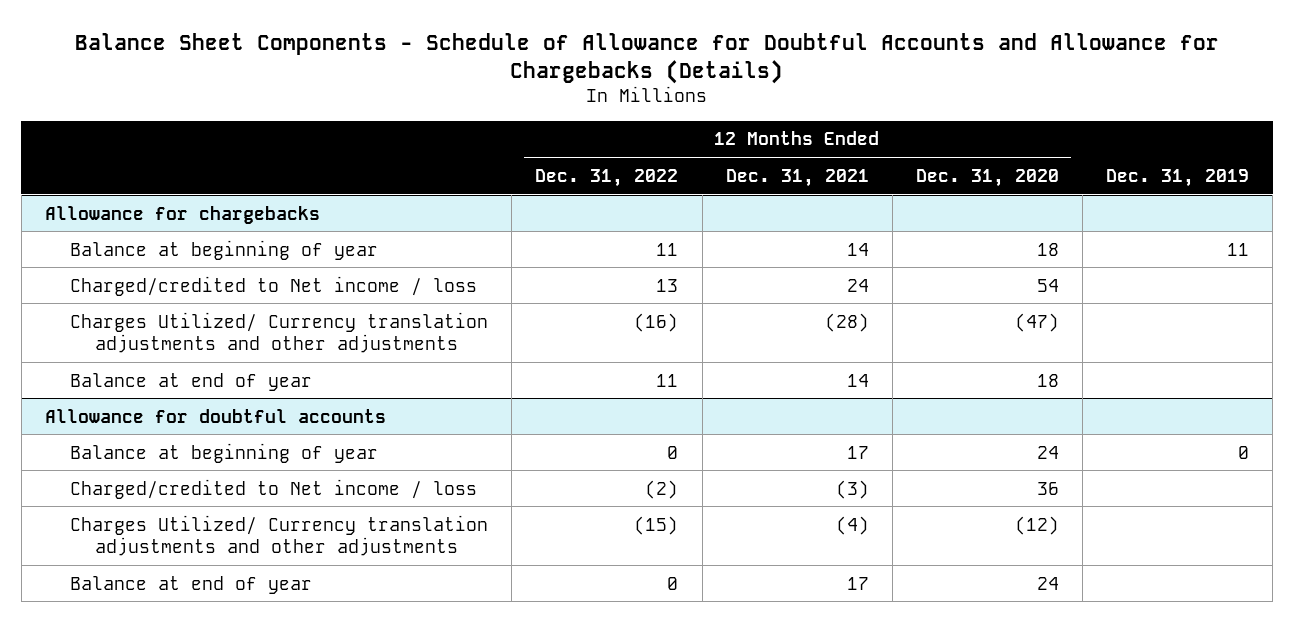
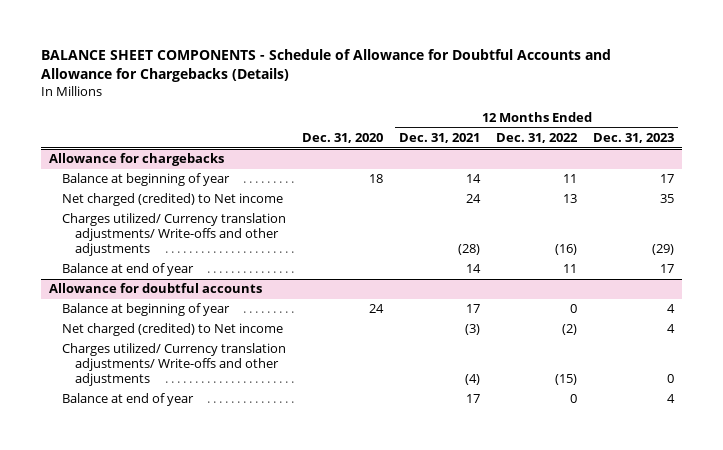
- Balance Sheet Components - Schedule of Allowance for Doubtful Accounts and Allowance for Chargebacks (Details)
+ BALANCE SHEET COMPONENTS - Schedule of Allowance for Doubtful Accounts and Allowance for Chargebacks (Details)
- | 12 Months Ended Dec. 31, 2022 | 12 Months Ended Dec. 31, 2021 | 12 Months Ended Dec. 31, 2020 | Dec. 31, 2019
+ | Dec. 31, 2020 | 12 Months Ended Dec. 31, 2021 | 12 Months Ended Dec. 31, 2022 | 12 Months Ended Dec. 31, 2023
@ Allowance for chargebacks
- Charged/credited to Net income / loss | 13 | 24 | 54 |
- Charges Utilized/ Currency translation adjustments and other adjustments | (16) | (28) | (47) |
+ Net charged (credited) to Net income | | 24 | 13 | 35
+ Charges utilized/ Currency translation adjustments/ Write-offs and other adjustments | | (28) | (16) | (29)
@ Allowance for doubtful accounts
- Charged/credited to Net income / loss | (2) | (3) | 36 |
- Charges Utilized/ Currency translation adjustments and other adjustments | (15) | (4) | (12) |
+ Net charged (credited) to Net income | | (3) | (2) | 4
+ Charges utilized/ Currency translation adjustments/ Write-offs and other adjustments | | (4) | (15) | 0

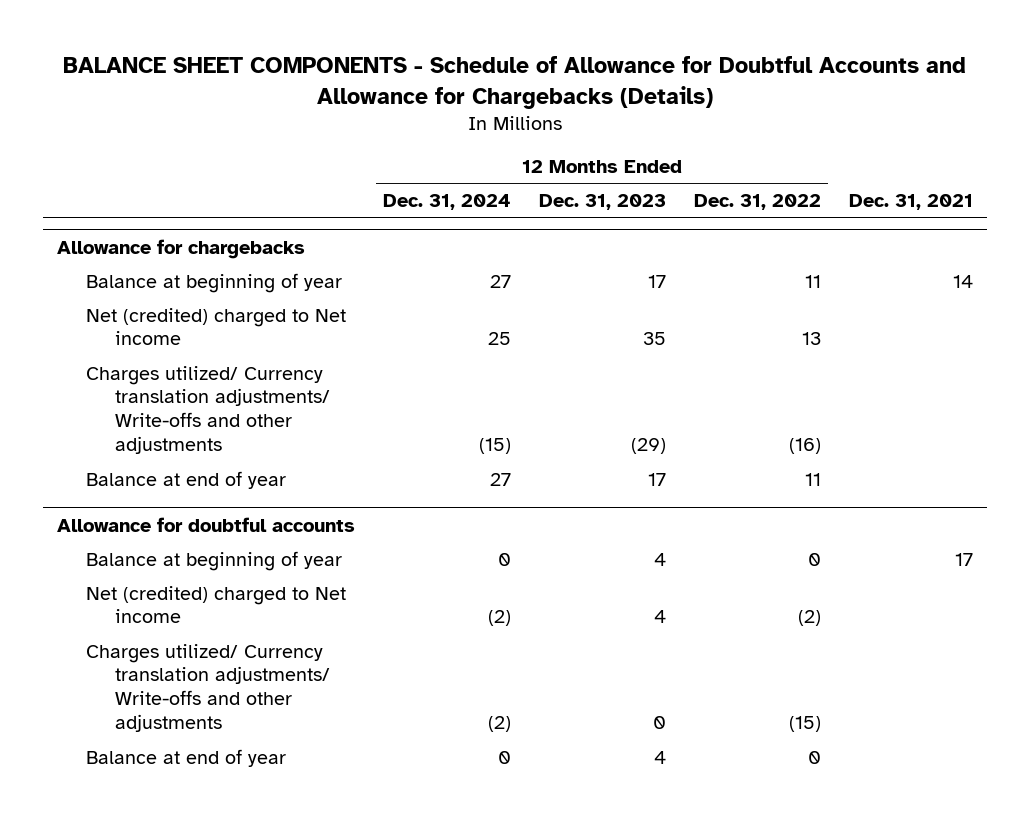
- | Dec. 31, 2020 | 12 Months Ended Dec. 31, 2021 | 12 Months Ended Dec. 31, 2022 | 12 Months Ended Dec. 31, 2023
+ | 12 Months Ended Dec. 31, 2024 | 12 Months Ended Dec. 31, 2023 | 12 Months Ended Dec. 31, 2022 | Dec. 31, 2021
@ Allowance for chargebacks
- Net charged (credited) to Net income | | 24 | 13 | 35
+ Net (credited) charged to Net income | 25 | 35 | 13 |
@ Allowance for doubtful accounts
- Net charged (credited) to Net income | | (3) | (2) | 4
+ Net (credited) charged to Net income | (2) | 4 | (2) |

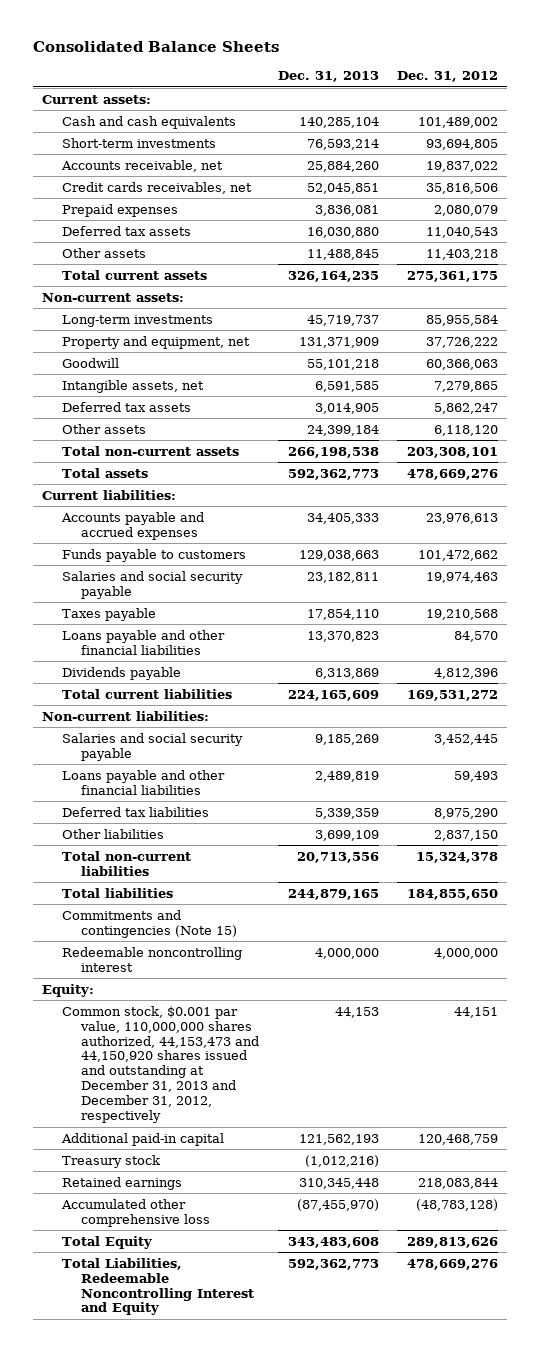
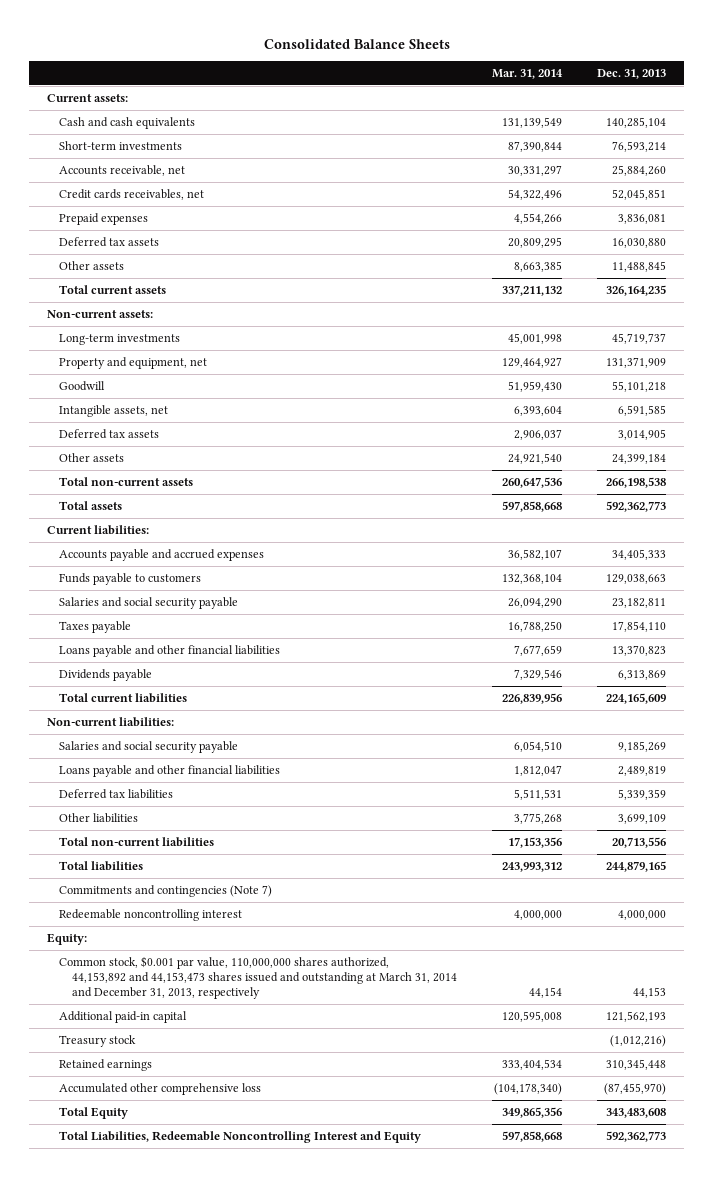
- | Dec. 31, 2013 | Dec. 31, 2012
+ | Mar. 31, 2014 | Dec. 31, 2013
- Commitments and contingencies (Note 15)
+ Commitments and contingencies (Note 7)
- Common stock, $0.001 par value, 110,000,000 shares authorized, 44,153,473 and 44,150,920 shares issued and outstanding at December 31, 2013 and December 31, 2012, respectively | 44,153 | 44,151
+ Common stock, $0.001 par value, 110,000,000 shares authorized, 44,153,892 and 44,153,473 shares issued and outstanding at March 31, 2014 and December 31, 2013, respectively | 44,154 | 44,153

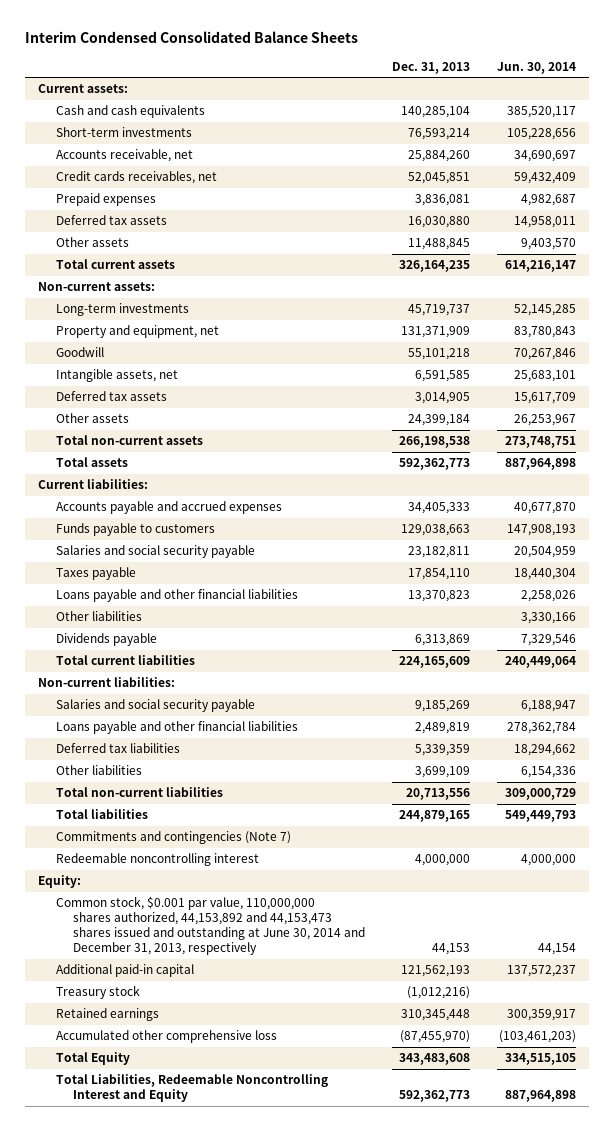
- Consolidated Balance Sheets
+ Interim Condensed Consolidated Balance Sheets
- | Mar. 31, 2014 | Dec. 31, 2013
+ | Dec. 31, 2013 | Jun. 30, 2014
+ Other liabilities | | 3,330,166
- Common stock, $0.001 par value, 110,000,000 shares authorized, 44,153,892 and 44,153,473 shares issued and outstanding at March 31, 2014 and December 31, 2013, respectively | 44,154 | 44,153
+ Common stock, $0.001 par value, 110,000,000 shares authorized, 44,153,892 and 44,153,473 shares issued and outstanding at June 30, 2014 and December 31, 2013, respectively | 44,153 | 44,154

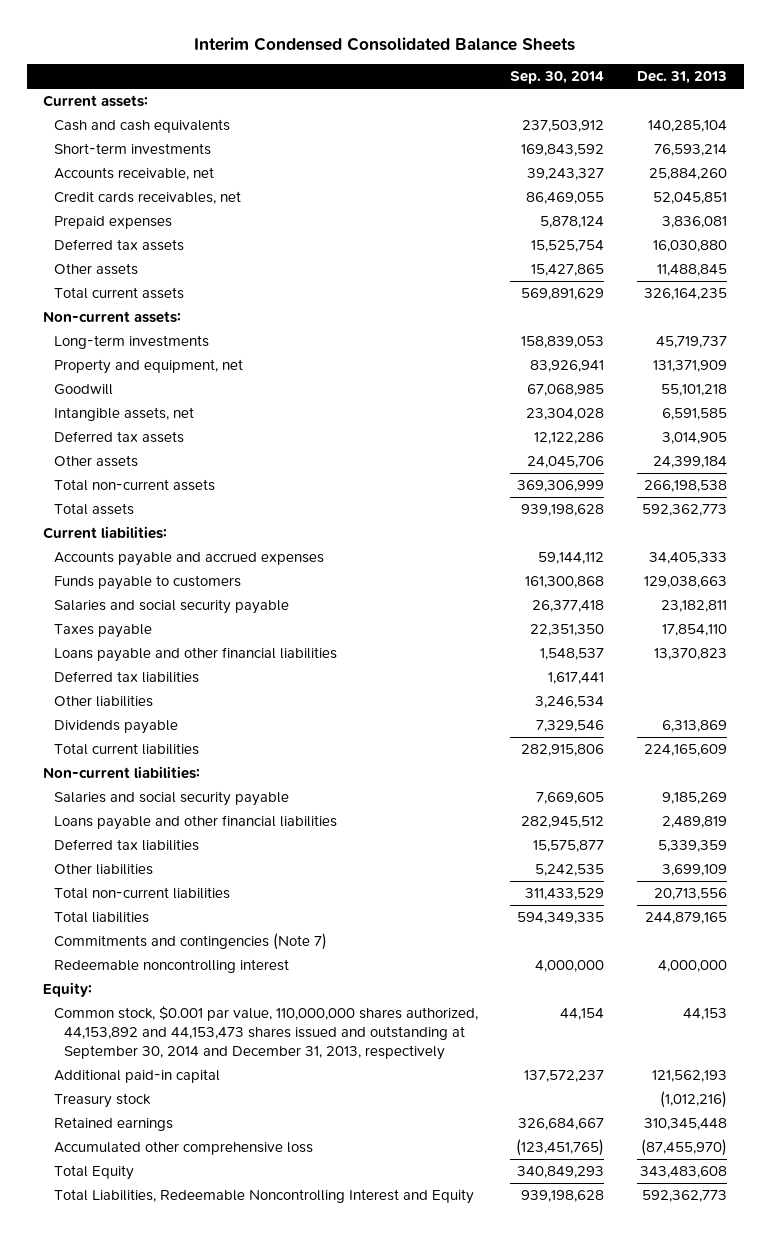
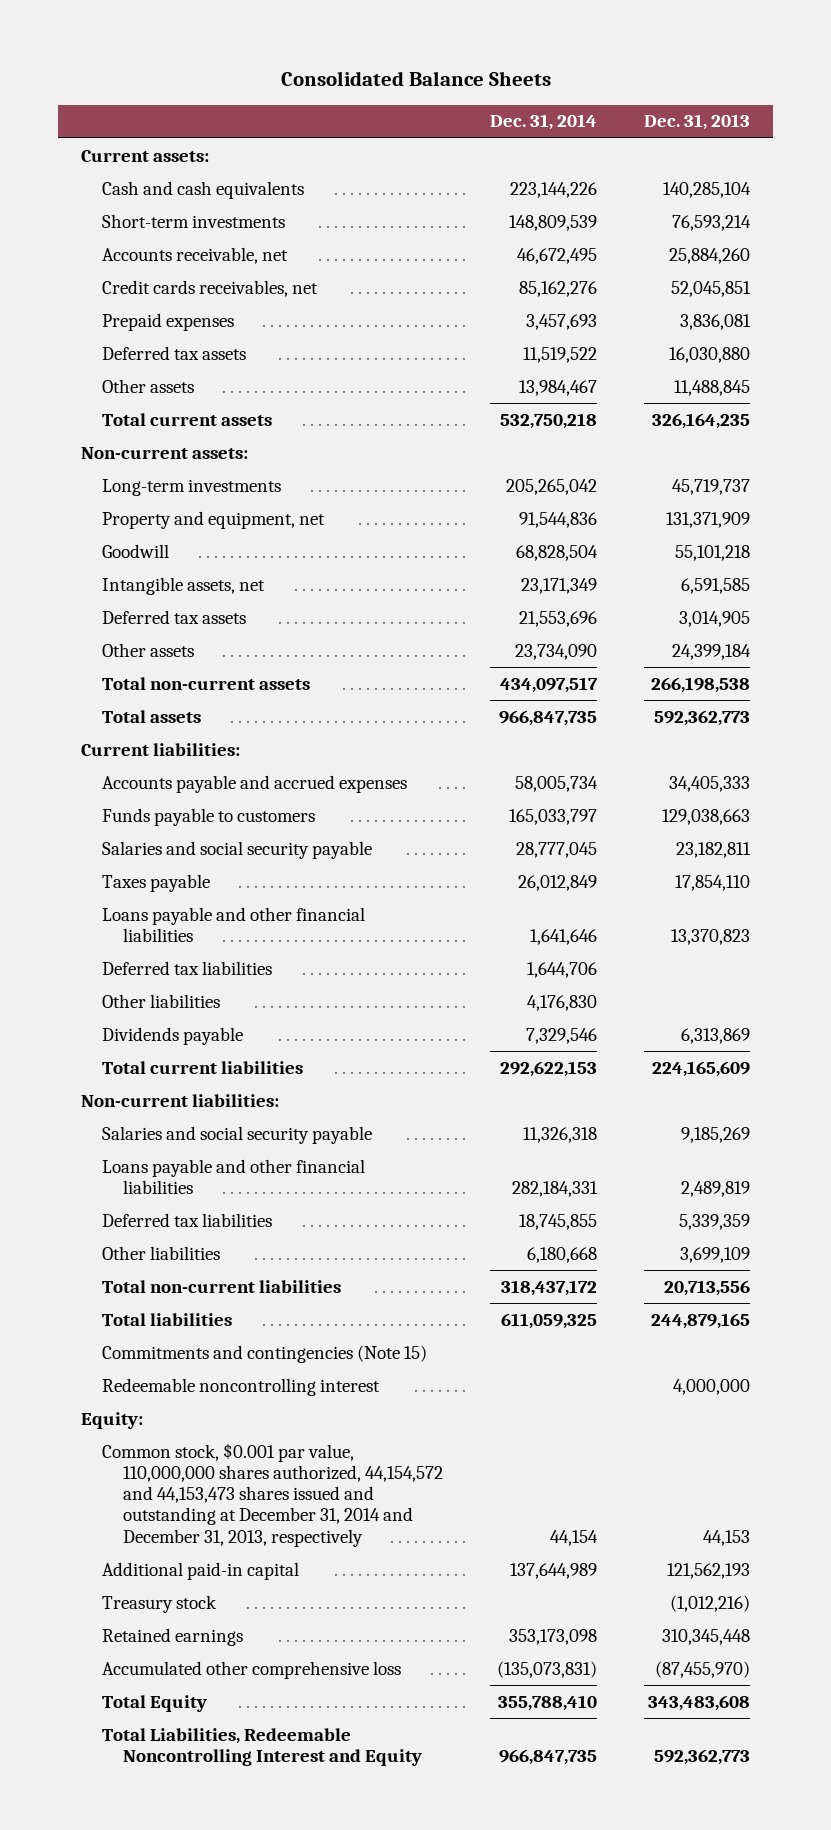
- Interim Condensed Consolidated Balance Sheets
+ Consolidated Balance Sheets
- | Sep. 30, 2014 | Dec. 31, 2013
+ | Dec. 31, 2014 | Dec. 31, 2013
- Commitments and contingencies (Note 7)
+ Commitments and contingencies (Note 15)
- Common stock, $0.001 par value, 110,000,000 shares authorized, 44,153,892 and 44,153,473 shares issued and outstanding at September 30, 2014 and December 31, 2013, respectively | 44,154 | 44,153
+ Common stock, $0.001 par value, 110,000,000 shares authorized, 44,154,572 and 44,153,473 shares issued and outstanding at December 31, 2014 and December 31, 2013, respectively | 44,154 | 44,153

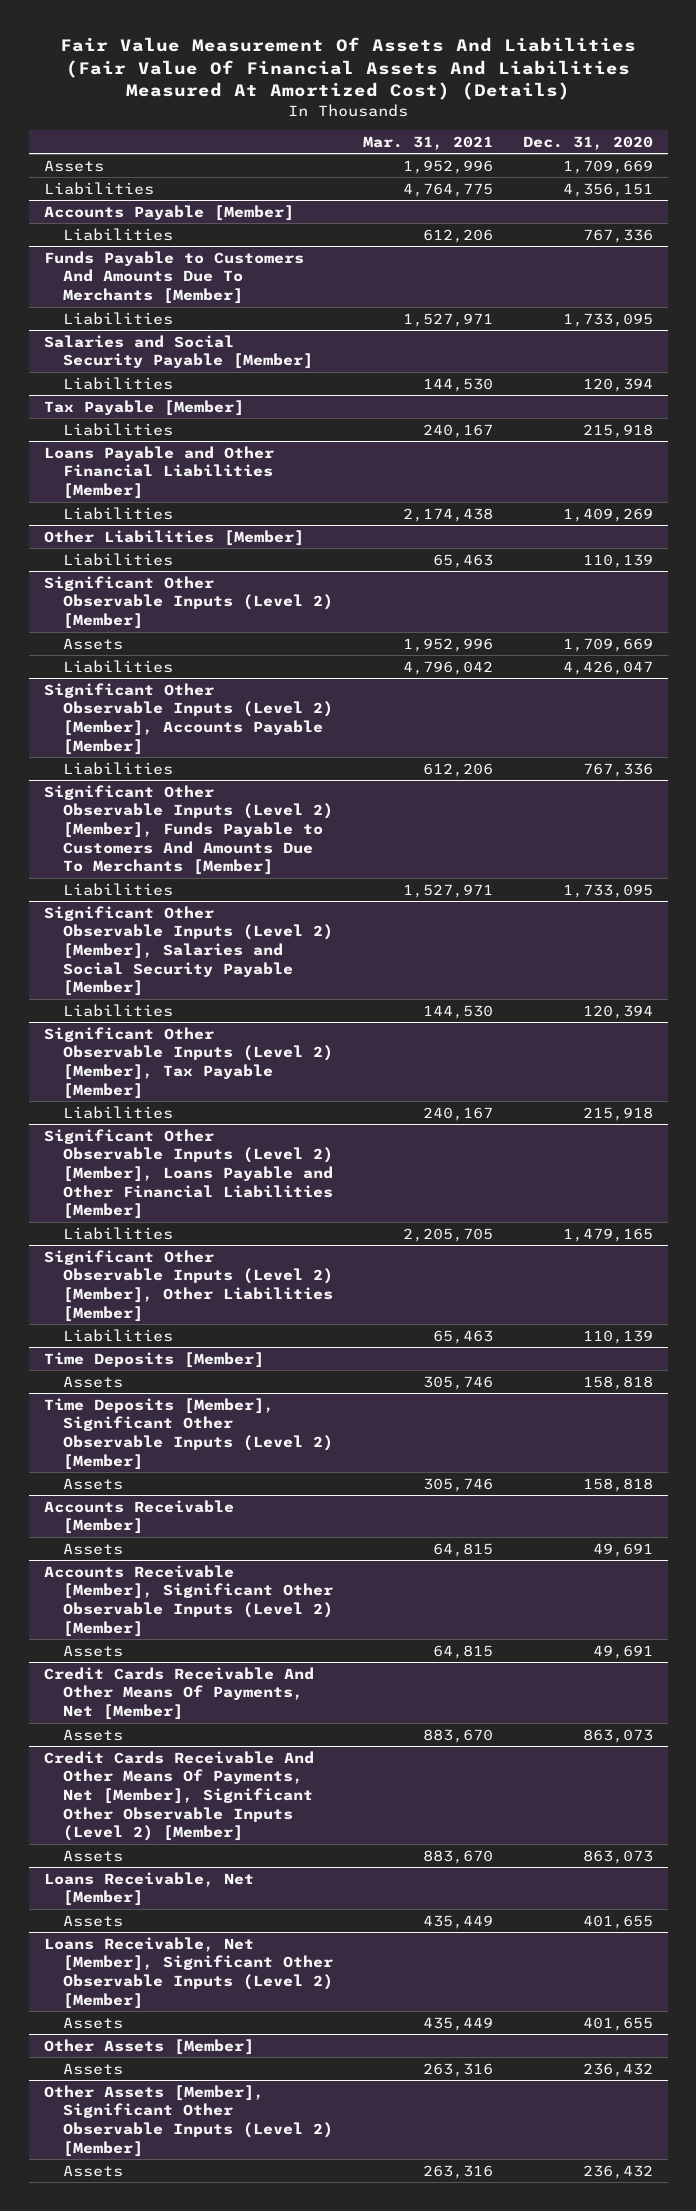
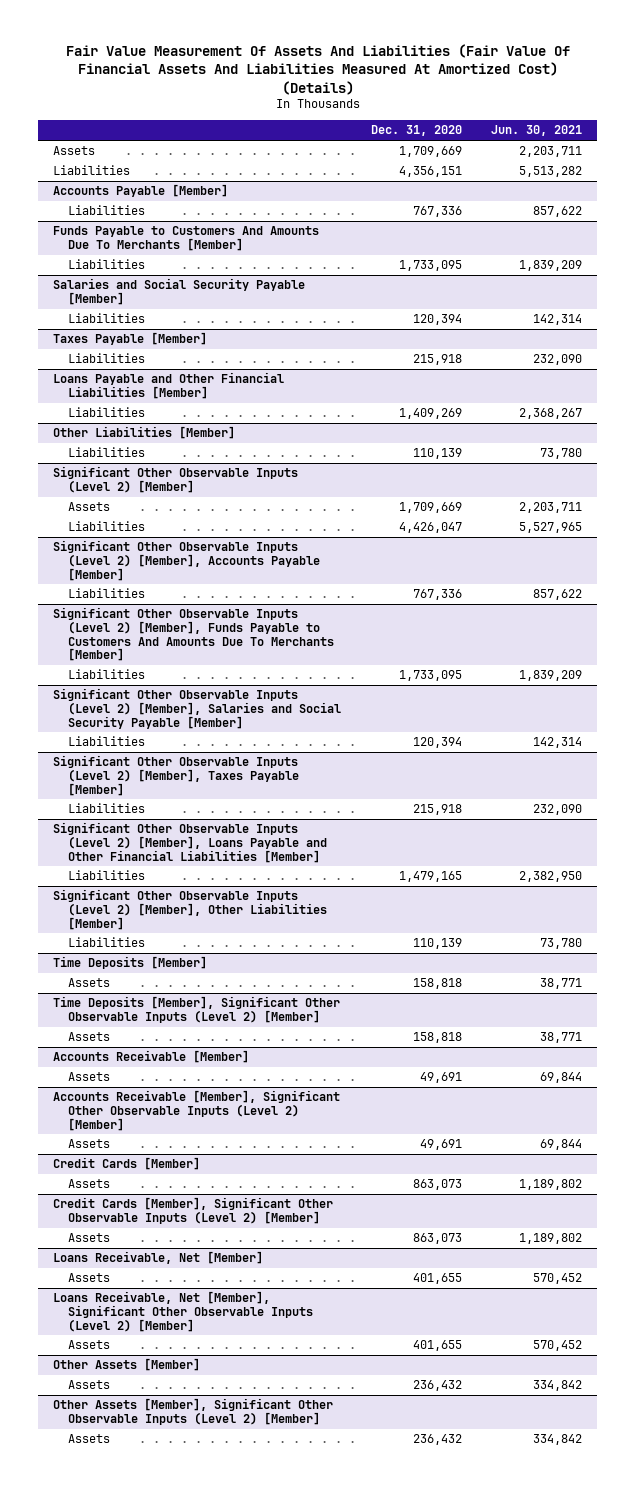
- | Mar. 31, 2021 | Dec. 31, 2020
+ | Dec. 31, 2020 | Jun. 30, 2021
- Tax Payable [Member]
+ Taxes Payable [Member]
- Significant Other Observable Inputs (Level 2) [Member], Tax Payable [Member]
+ Significant Other Observable Inputs (Level 2) [Member], Taxes Payable [Member]
- Credit Cards Receivable And Other Means Of Payments, Net [Member]
+ Credit Cards [Member]
- Credit Cards Receivable And Other Means Of Payments, Net [Member], Significant Other Observable Inputs (Level 2) [Member]
+ Credit Cards [Member], Significant Other Observable Inputs (Level 2) [Member]

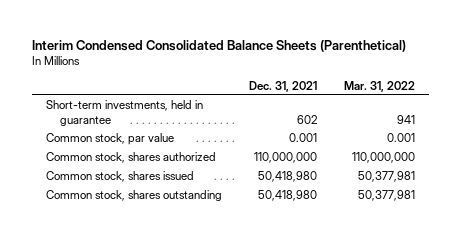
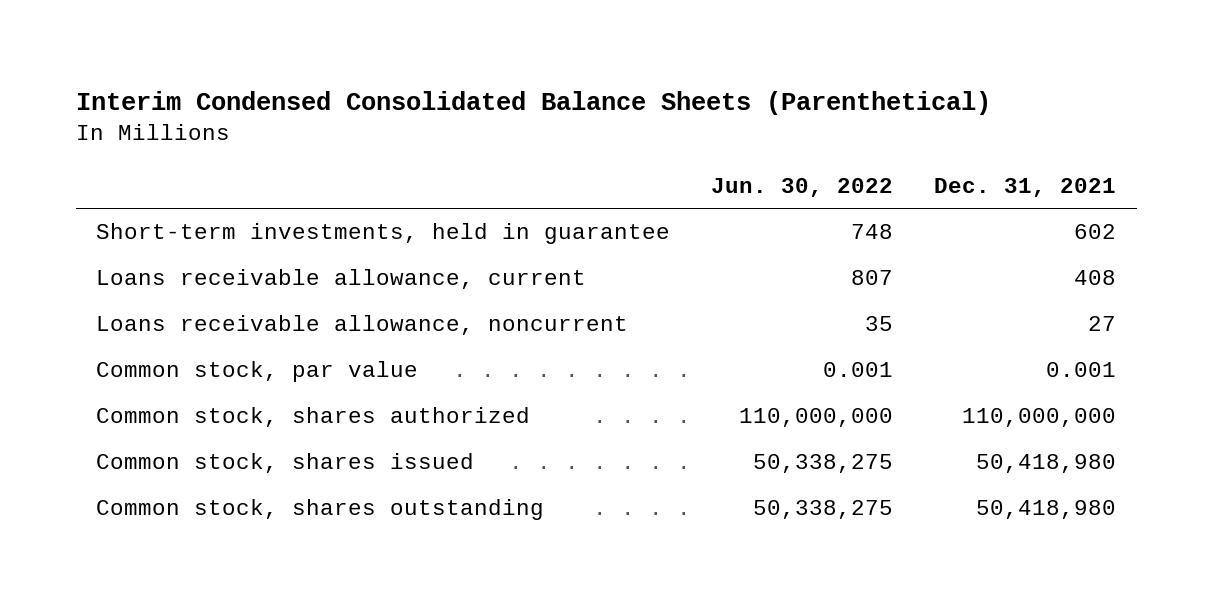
- | Dec. 31, 2021 | Mar. 31, 2022
+ | Jun. 30, 2022 | Dec. 31, 2021
+ Loans receivable allowance, current | 807 | 408
+ Loans receivable allowance, noncurrent | 35 | 27

